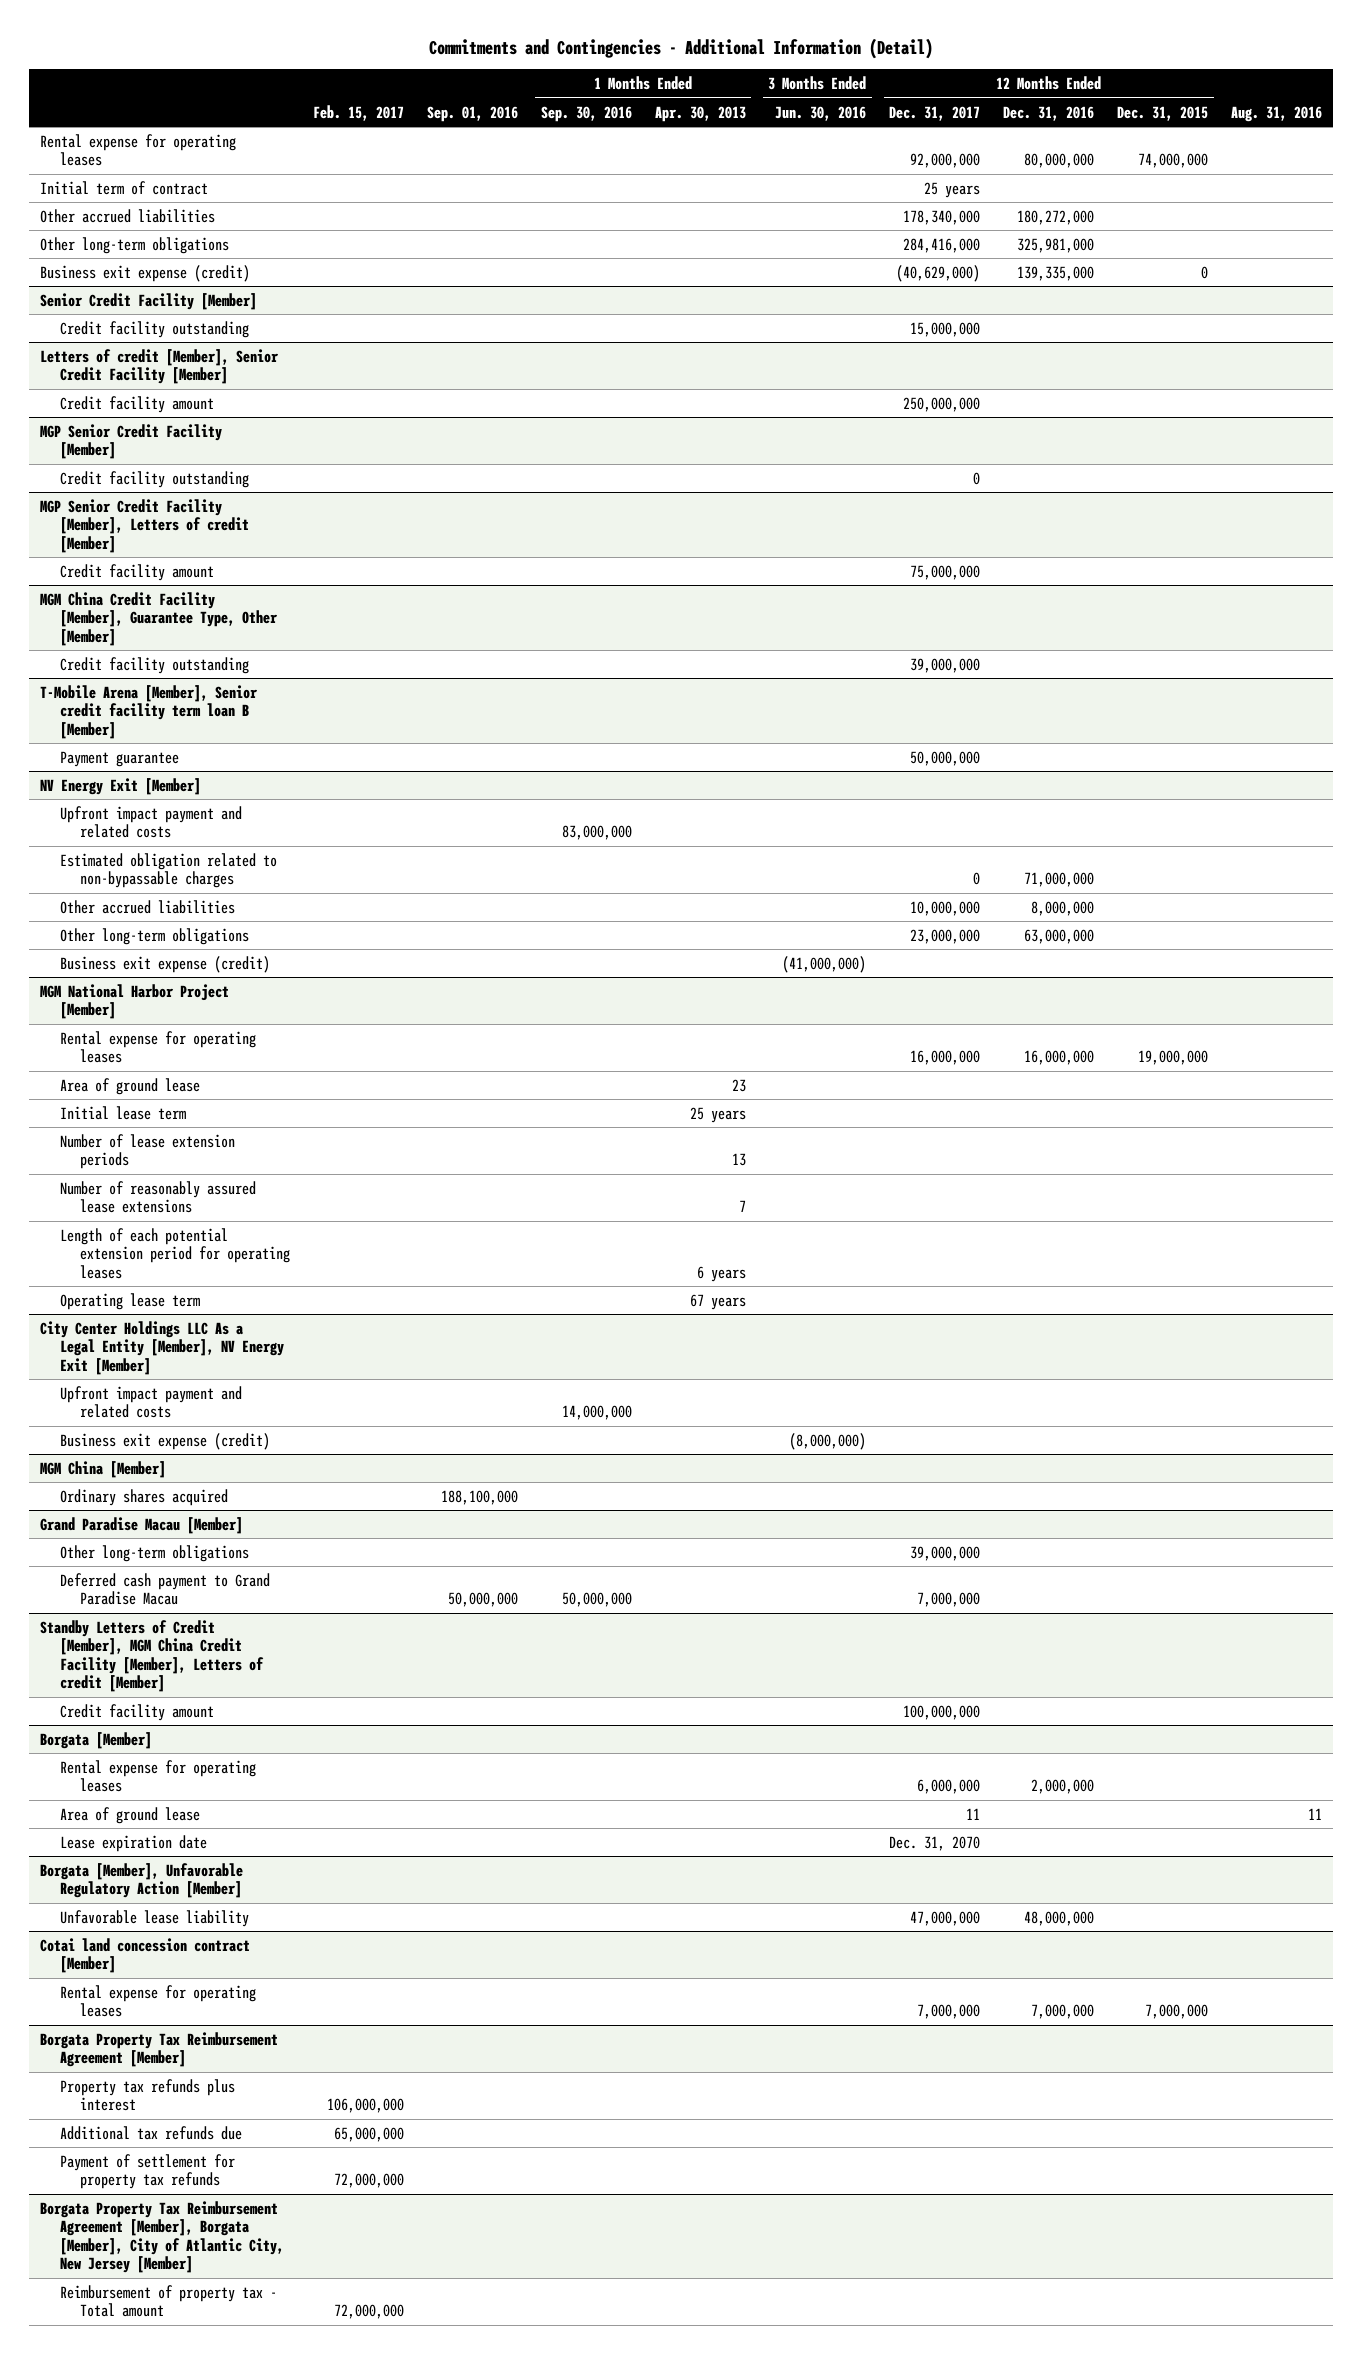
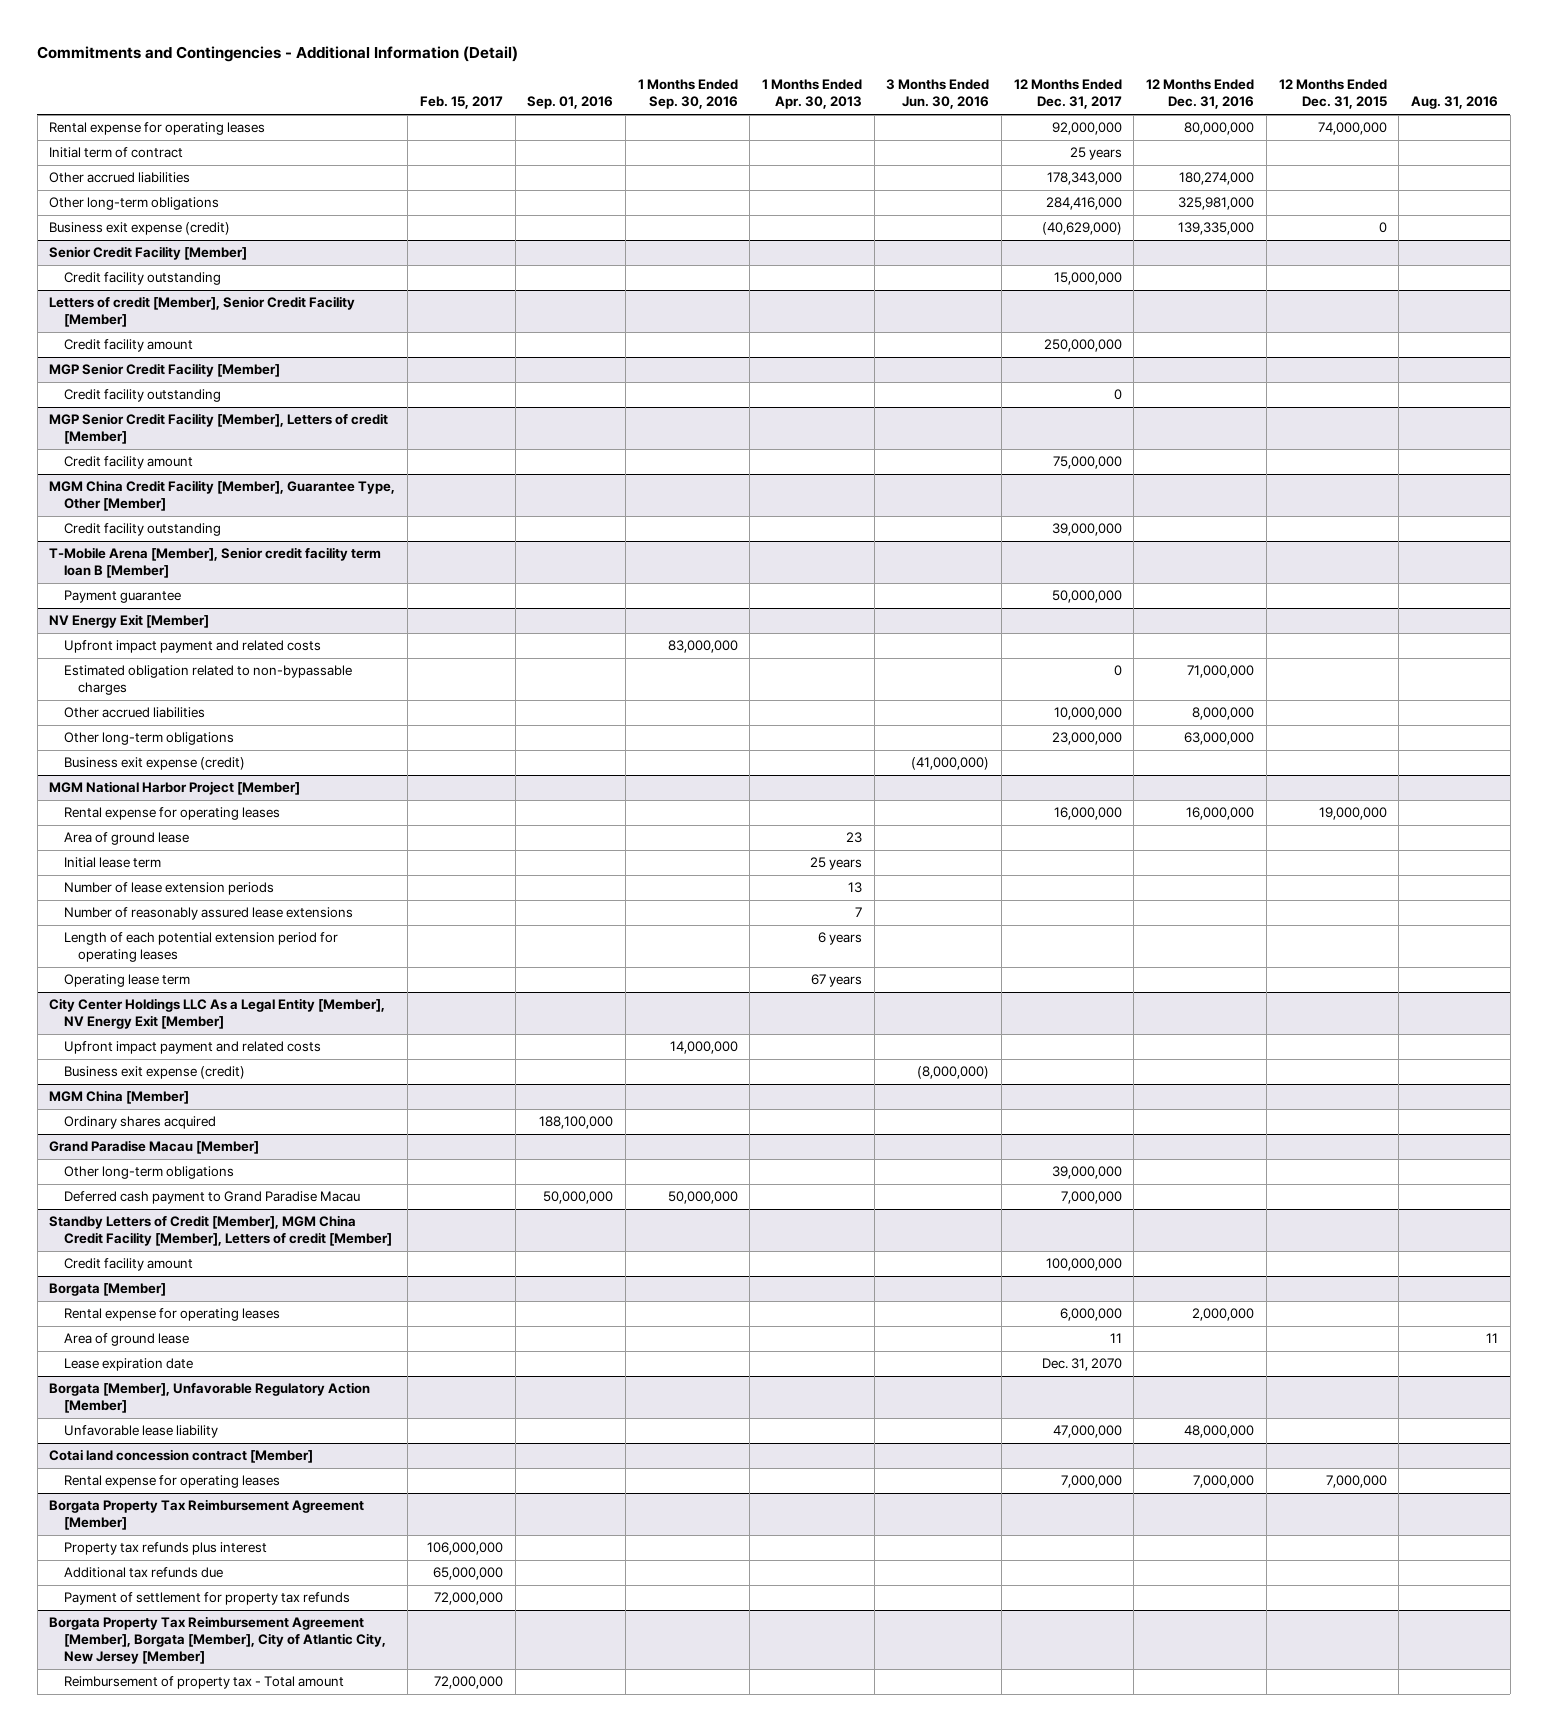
- Other accrued liabilities | | | | | | 178,340,000 | 180,272,000 | |
+ Other accrued liabilities | | | | | | 178,343,000 | 180,274,000 | |

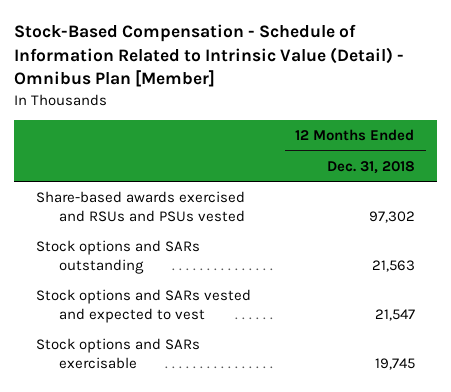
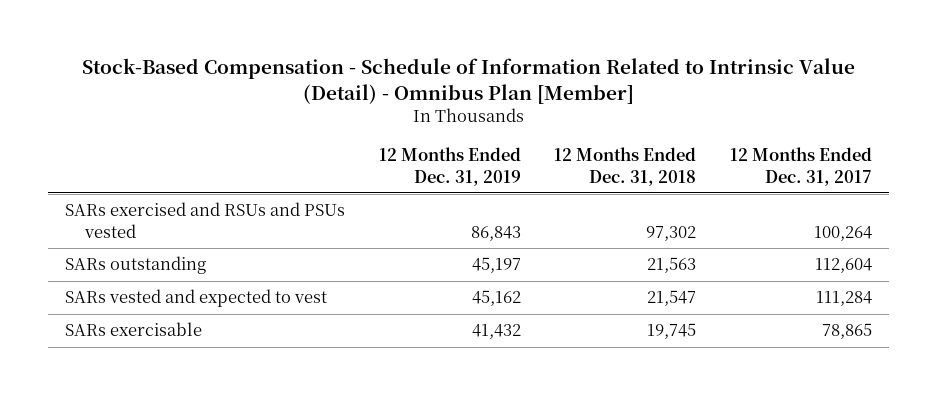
- | 12 Months Ended Dec. 31, 2018
+ | 12 Months Ended Dec. 31, 2019 | 12 Months Ended Dec. 31, 2018 | 12 Months Ended Dec. 31, 2017
- Share-based awards exercised and RSUs and PSUs vested | 97,302
- Stock options and SARs outstanding | 21,563
- Stock options and SARs vested and expected to vest | 21,547
- Stock options and SARs exercisable | 19,745
+ SARs exercised and RSUs and PSUs vested | 86,843 | 97,302 | 100,264
+ SARs outstanding | 45,197 | 21,563 | 112,604
+ SARs vested and expected to vest | 45,162 | 21,547 | 111,284
+ SARs exercisable | 41,432 | 19,745 | 78,865

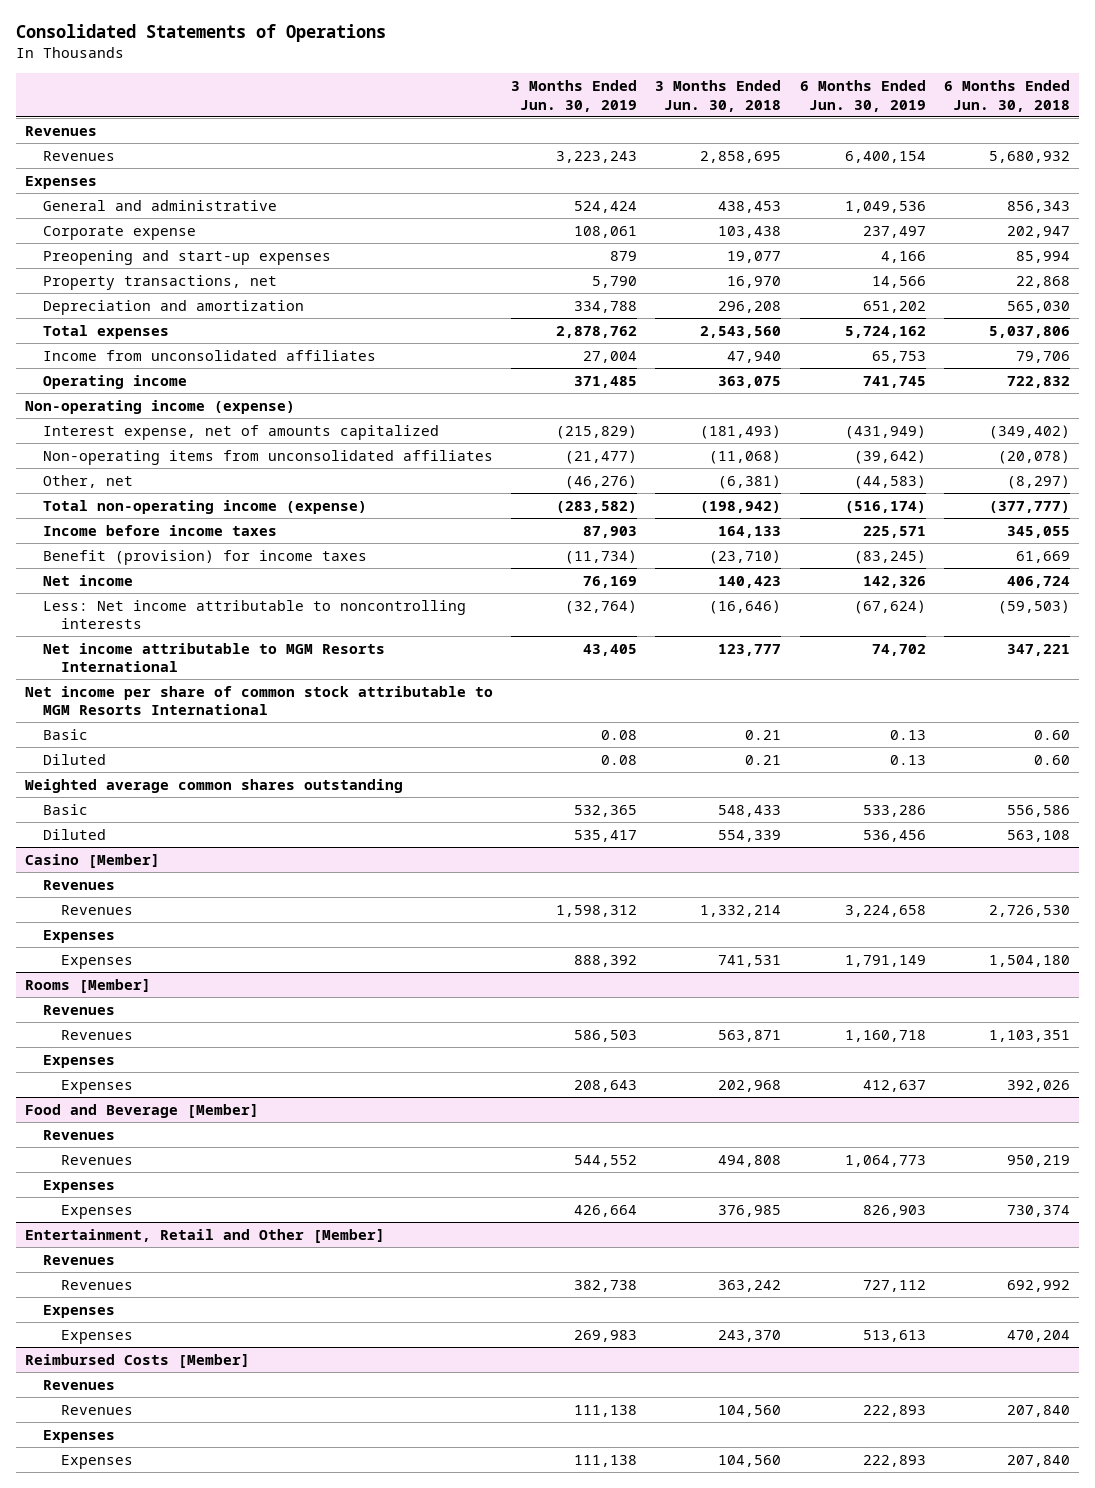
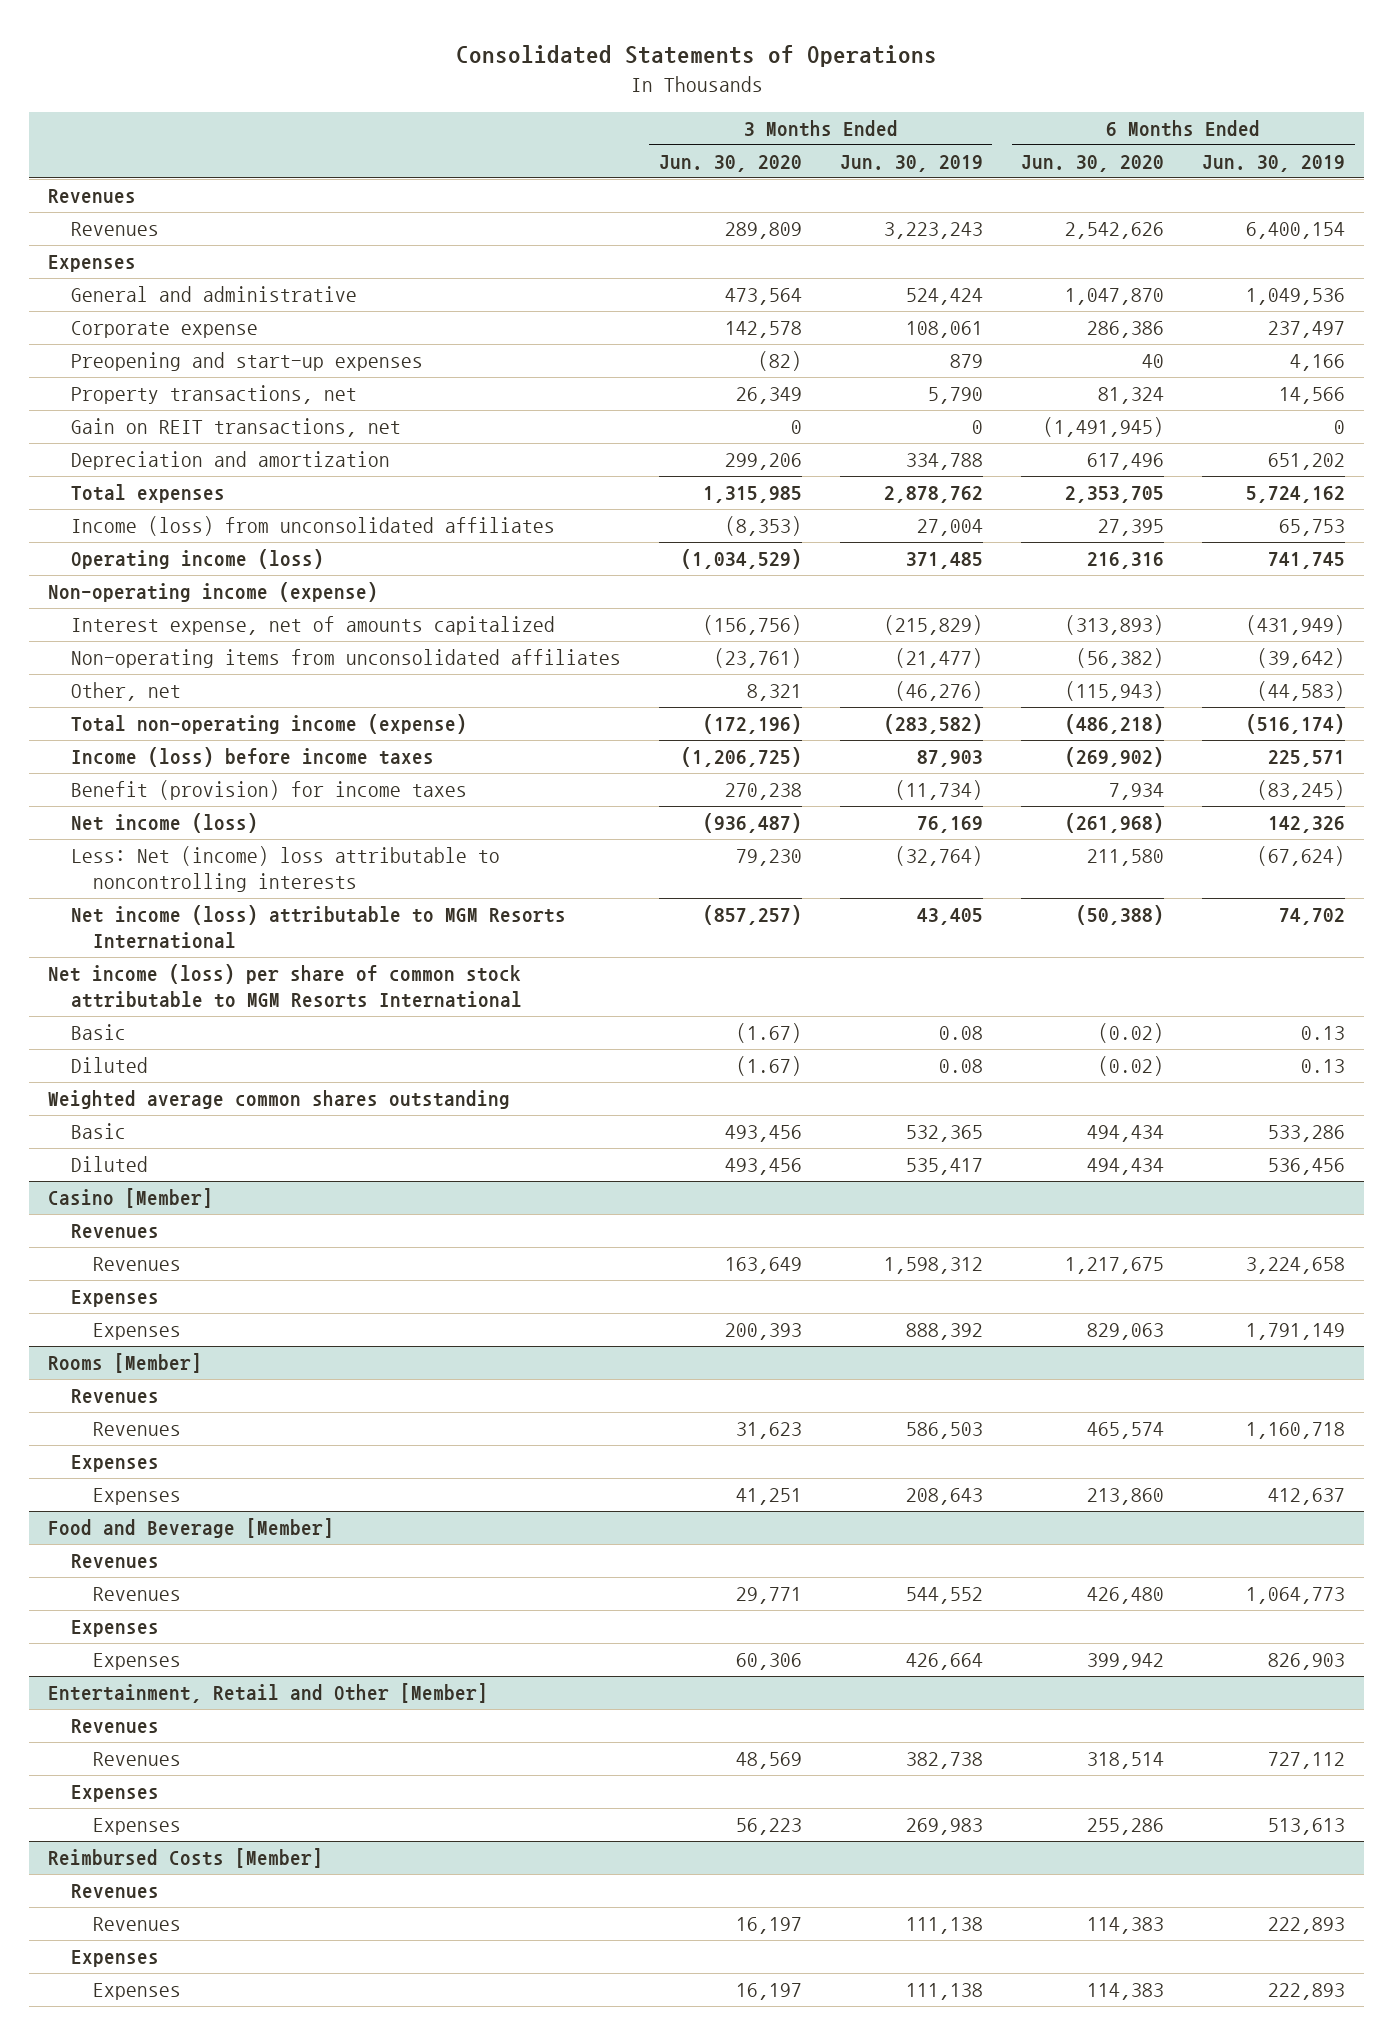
- | 3 Months Ended Jun. 30, 2019 | 3 Months Ended Jun. 30, 2018 | 6 Months Ended Jun. 30, 2019 | 6 Months Ended Jun. 30, 2018
+ | 3 Months Ended Jun. 30, 2020 | 3 Months Ended Jun. 30, 2019 | 6 Months Ended Jun. 30, 2020 | 6 Months Ended Jun. 30, 2019
+ Gain on REIT transactions, net | 0 | 0 | (1,491,945) | 0
- Income from unconsolidated affiliates | 27,004 | 47,940 | 65,753 | 79,706
- Operating income | 371,485 | 363,075 | 741,745 | 722,832
+ Income (loss) from unconsolidated affiliates | (8,353) | 27,004 | 27,395 | 65,753
+ Operating income (loss) | (1,034,529) | 371,485 | 216,316 | 741,745
- Income before income taxes | 87,903 | 164,133 | 225,571 | 345,055
+ Income (loss) before income taxes | (1,206,725) | 87,903 | (269,902) | 225,571
- Net income | 76,169 | 140,423 | 142,326 | 406,724
- Less: Net income attributable to noncontrolling interests | (32,764) | (16,646) | (67,624) | (59,503)
- Net income attributable to MGM Resorts International | 43,405 | 123,777 | 74,702 | 347,221
- Net income per share of common stock attributable to MGM Resorts International
+ Net income (loss) | (936,487) | 76,169 | (261,968) | 142,326
+ Less: Net (income) loss attributable to noncontrolling interests | 79,230 | (32,764) | 211,580 | (67,624)
+ Net income (loss) attributable to MGM Resorts International | (857,257) | 43,405 | (50,388) | 74,702
+ Net income (loss) per share of common stock attributable to MGM Resorts International

